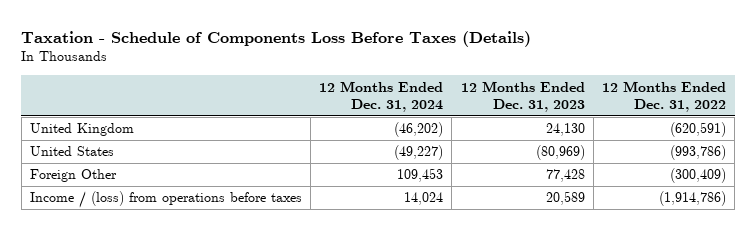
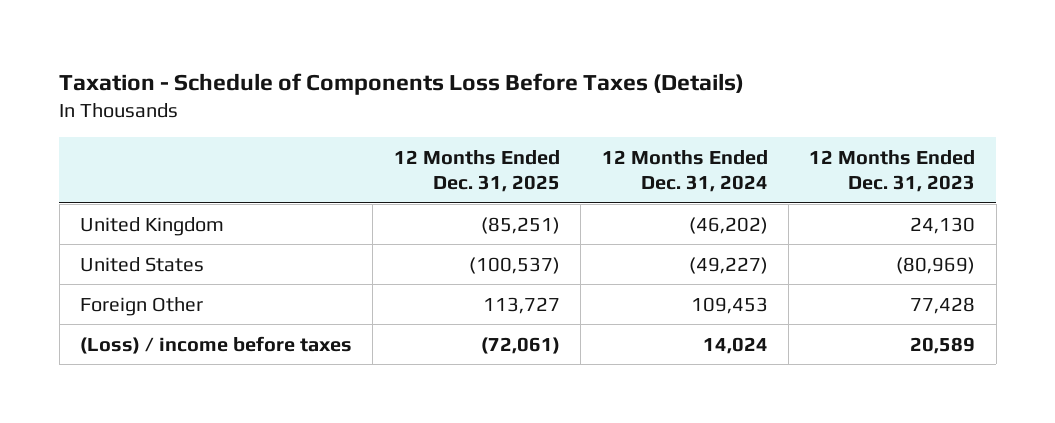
- | 12 Months Ended Dec. 31, 2024 | 12 Months Ended Dec. 31, 2023 | 12 Months Ended Dec. 31, 2022
+ | 12 Months Ended Dec. 31, 2025 | 12 Months Ended Dec. 31, 2024 | 12 Months Ended Dec. 31, 2023
- Income / (loss) from operations before taxes | 14,024 | 20,589 | (1,914,786)
+ (Loss) / income before taxes | (72,061) | 14,024 | 20,589

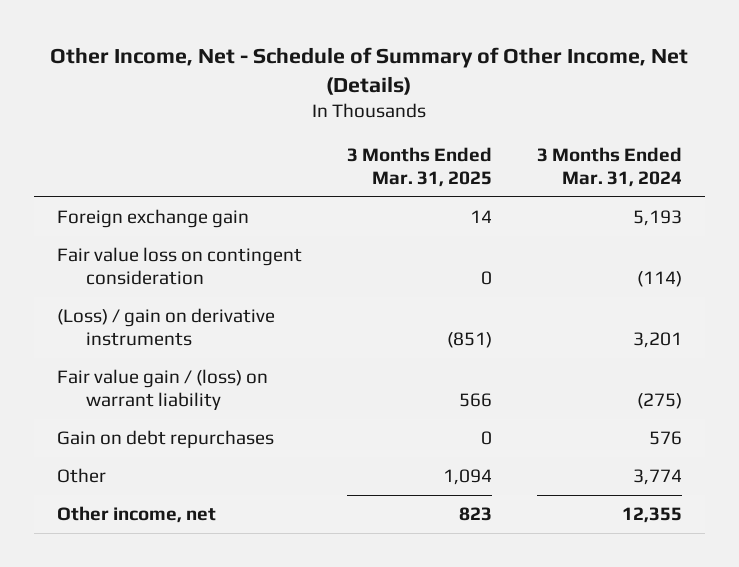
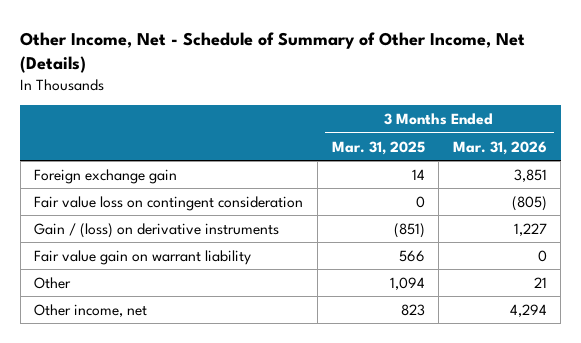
- | 3 Months Ended Mar. 31, 2025 | 3 Months Ended Mar. 31, 2024
+ | 3 Months Ended Mar. 31, 2025 | 3 Months Ended Mar. 31, 2026
- (Loss) / gain on derivative instruments | (851) | 3,201
- Fair value gain / (loss) on warrant liability | 566 | (275)
- Gain on debt repurchases | 0 | 576
+ Gain / (loss) on derivative instruments | (851) | 1,227
+ Fair value gain on warrant liability | 566 | 0

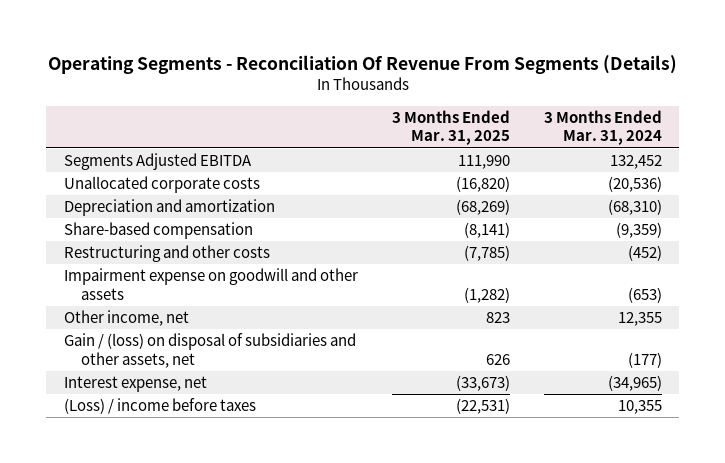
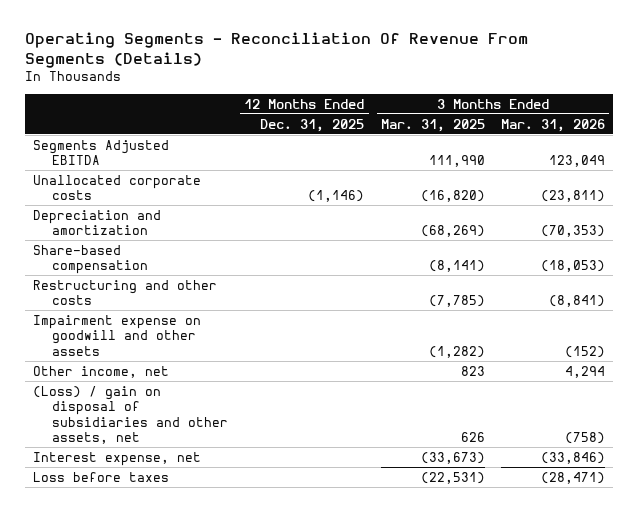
- | 3 Months Ended Mar. 31, 2025 | 3 Months Ended Mar. 31, 2024
+ | 12 Months Ended Dec. 31, 2025 | 3 Months Ended Mar. 31, 2025 | 3 Months Ended Mar. 31, 2026
- Gain / (loss) on disposal of subsidiaries and other assets, net | 626 | (177)
+ (Loss) / gain on disposal of subsidiaries and other assets, net | | 626 | (758)
- (Loss) / income before taxes | (22,531) | 10,355
+ Loss before taxes | | (22,531) | (28,471)

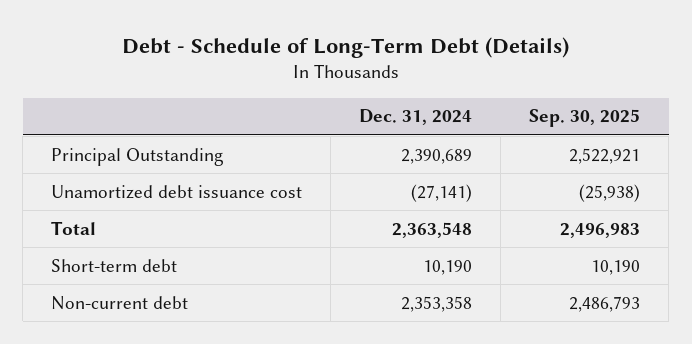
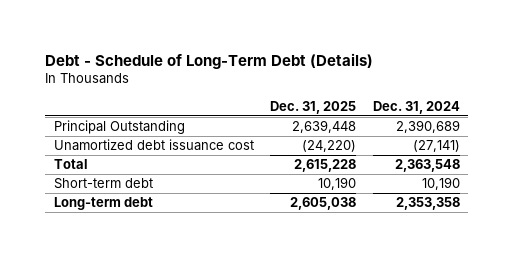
- | Dec. 31, 2024 | Sep. 30, 2025
+ | Dec. 31, 2025 | Dec. 31, 2024
- Non-current debt | 2,353,358 | 2,486,793
+ Long-term debt | 2,605,038 | 2,353,358

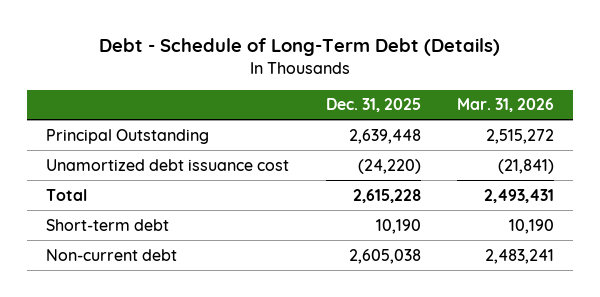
- | Dec. 31, 2025 | Dec. 31, 2024
+ | Dec. 31, 2025 | Mar. 31, 2026
- Long-term debt | 2,605,038 | 2,353,358
+ Non-current debt | 2,605,038 | 2,483,241

